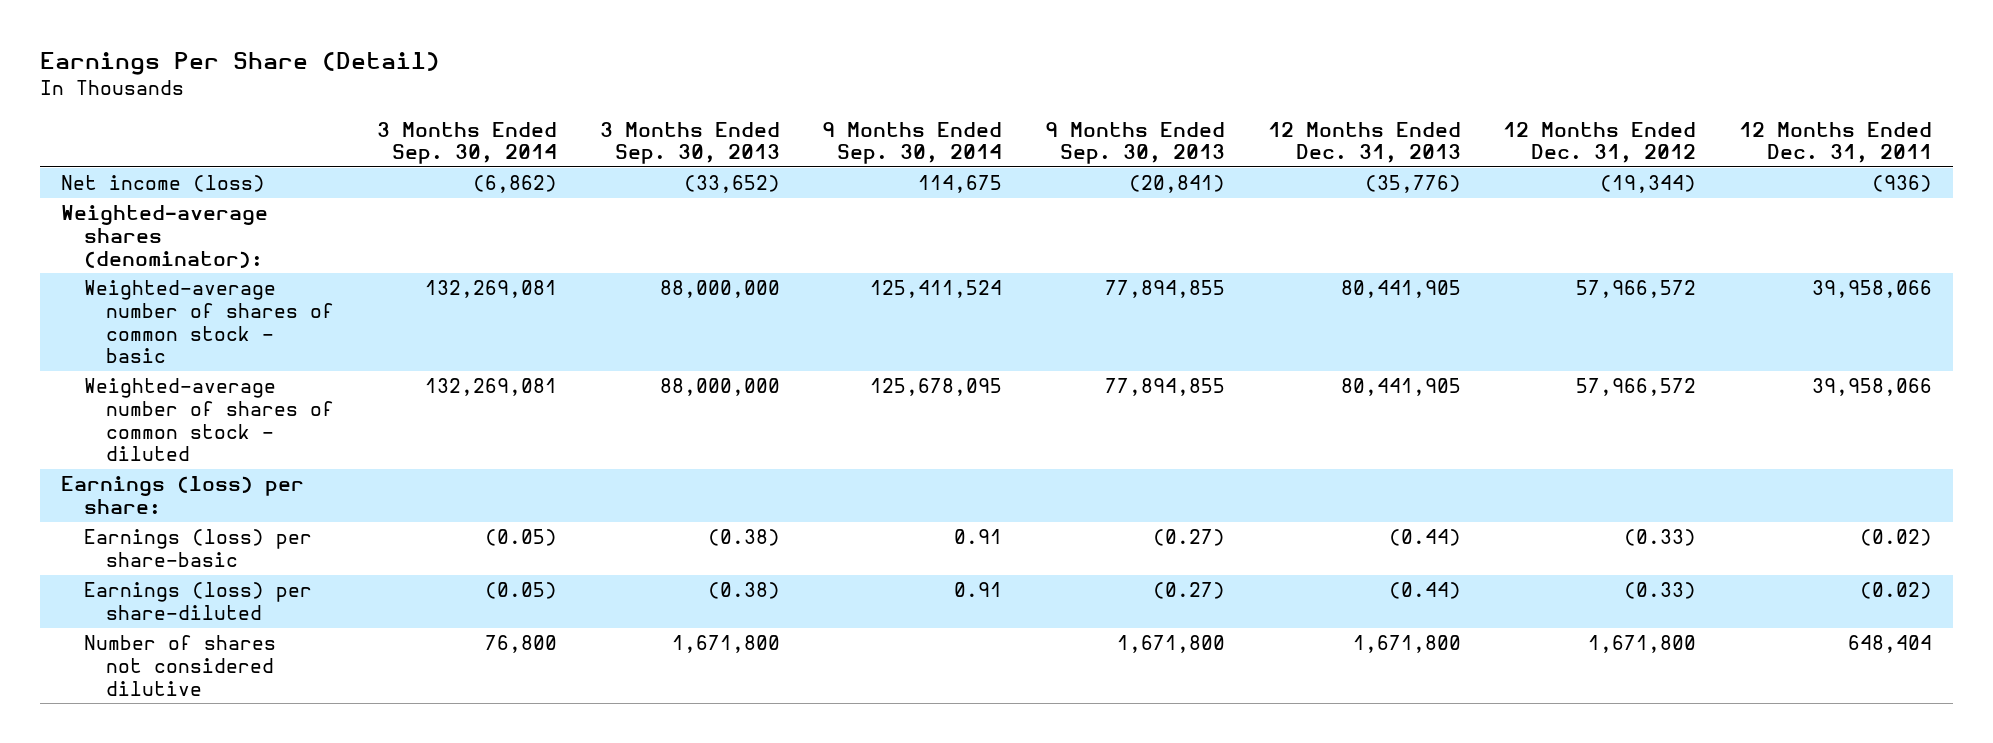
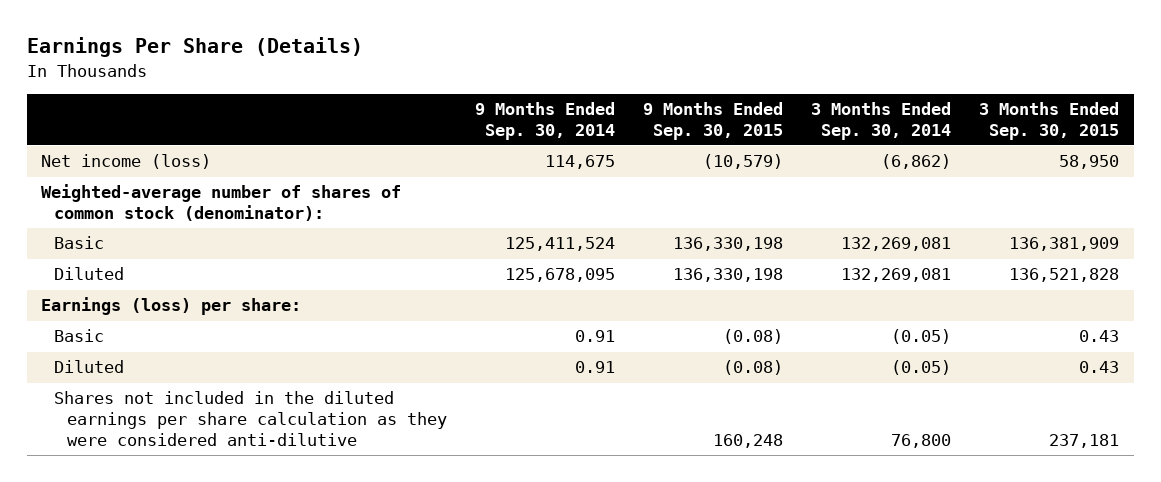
- Earnings Per Share (Detail)
+ Earnings Per Share (Details)
- | 3 Months Ended Sep. 30, 2014 | 3 Months Ended Sep. 30, 2013 | 9 Months Ended Sep. 30, 2014 | 9 Months Ended Sep. 30, 2013 | 12 Months Ended Dec. 31, 2013 | 12 Months Ended Dec. 31, 2012 | 12 Months Ended Dec. 31, 2011
+ | 9 Months Ended Sep. 30, 2014 | 9 Months Ended Sep. 30, 2015 | 3 Months Ended Sep. 30, 2014 | 3 Months Ended Sep. 30, 2015
- Weighted-average shares (denominator):
- Weighted-average number of shares of common stock - basic | 132,269,081 | 88,000,000 | 125,411,524 | 77,894,855 | 80,441,905 | 57,966,572 | 39,958,066
- Weighted-average number of shares of common stock - diluted | 132,269,081 | 88,000,000 | 125,678,095 | 77,894,855 | 80,441,905 | 57,966,572 | 39,958,066
+ Weighted-average number of shares of common stock (denominator):
+ Basic | 125,411,524 | 136,330,198 | 132,269,081 | 136,381,909
+ Diluted | 125,678,095 | 136,330,198 | 132,269,081 | 136,521,828
- Earnings (loss) per share-basic | (0.05) | (0.38) | 0.91 | (0.27) | (0.44) | (0.33) | (0.02)
- Earnings (loss) per share-diluted | (0.05) | (0.38) | 0.91 | (0.27) | (0.44) | (0.33) | (0.02)
- Number of shares not considered dilutive | 76,800 | 1,671,800 | | 1,671,800 | 1,671,800 | 1,671,800 | 648,404
+ Basic | 0.91 | (0.08) | (0.05) | 0.43
+ Diluted | 0.91 | (0.08) | (0.05) | 0.43
+ Shares not included in the diluted earnings per share calculation as they were considered anti-dilutive | | 160,248 | 76,800 | 237,181

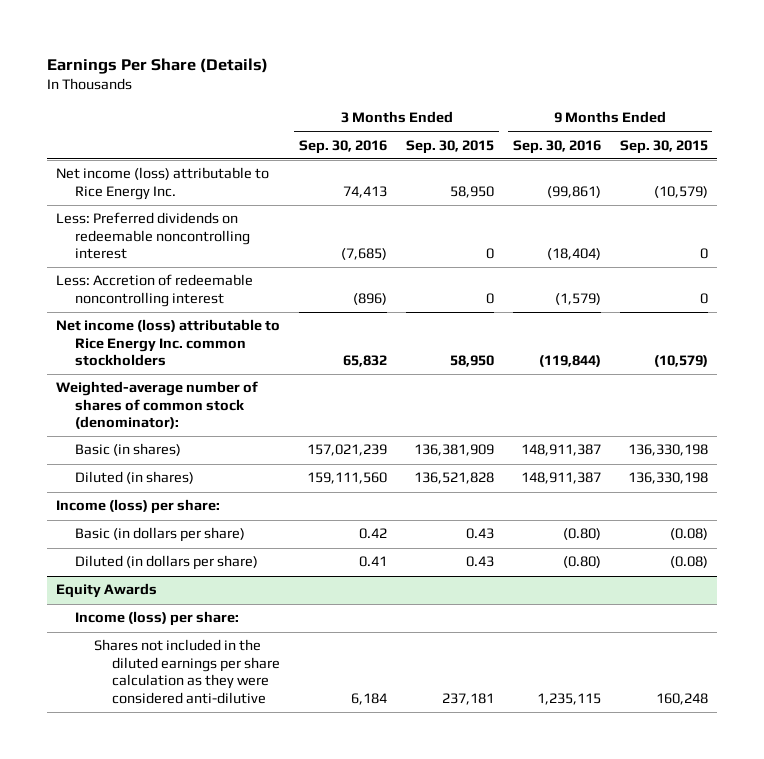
- | 9 Months Ended Sep. 30, 2014 | 9 Months Ended Sep. 30, 2015 | 3 Months Ended Sep. 30, 2014 | 3 Months Ended Sep. 30, 2015
+ | 3 Months Ended Sep. 30, 2016 | 3 Months Ended Sep. 30, 2015 | 9 Months Ended Sep. 30, 2016 | 9 Months Ended Sep. 30, 2015
- Net income (loss) | 114,675 | (10,579) | (6,862) | 58,950
+ Net income (loss) attributable to Rice Energy Inc. | 74,413 | 58,950 | (99,861) | (10,579)
+ Less: Preferred dividends on redeemable noncontrolling interest | (7,685) | 0 | (18,404) | 0
+ Less: Accretion of redeemable noncontrolling interest | (896) | 0 | (1,579) | 0
+ Net income (loss) attributable to Rice Energy Inc. common stockholders | 65,832 | 58,950 | (119,844) | (10,579)
- Basic | 125,411,524 | 136,330,198 | 132,269,081 | 136,381,909
- Diluted | 125,678,095 | 136,330,198 | 132,269,081 | 136,521,828
- Earnings (loss) per share:
- Basic | 0.91 | (0.08) | (0.05) | 0.43
- Diluted | 0.91 | (0.08) | (0.05) | 0.43
+ Basic (in shares) | 157,021,239 | 136,381,909 | 148,911,387 | 136,330,198
+ Diluted (in shares) | 159,111,560 | 136,521,828 | 148,911,387 | 136,330,198
+ Income (loss) per share:
+ Basic (in dollars per share) | 0.42 | 0.43 | (0.80) | (0.08)
+ Diluted (in dollars per share) | 0.41 | 0.43 | (0.80) | (0.08)
+ Equity Awards
+ Income (loss) per share:

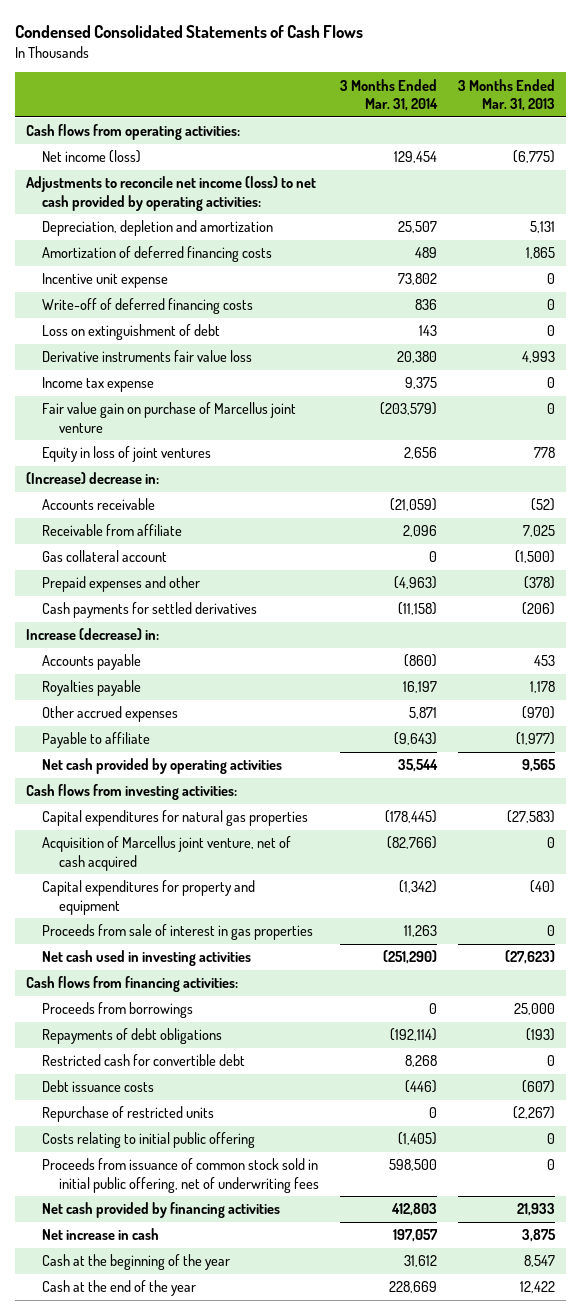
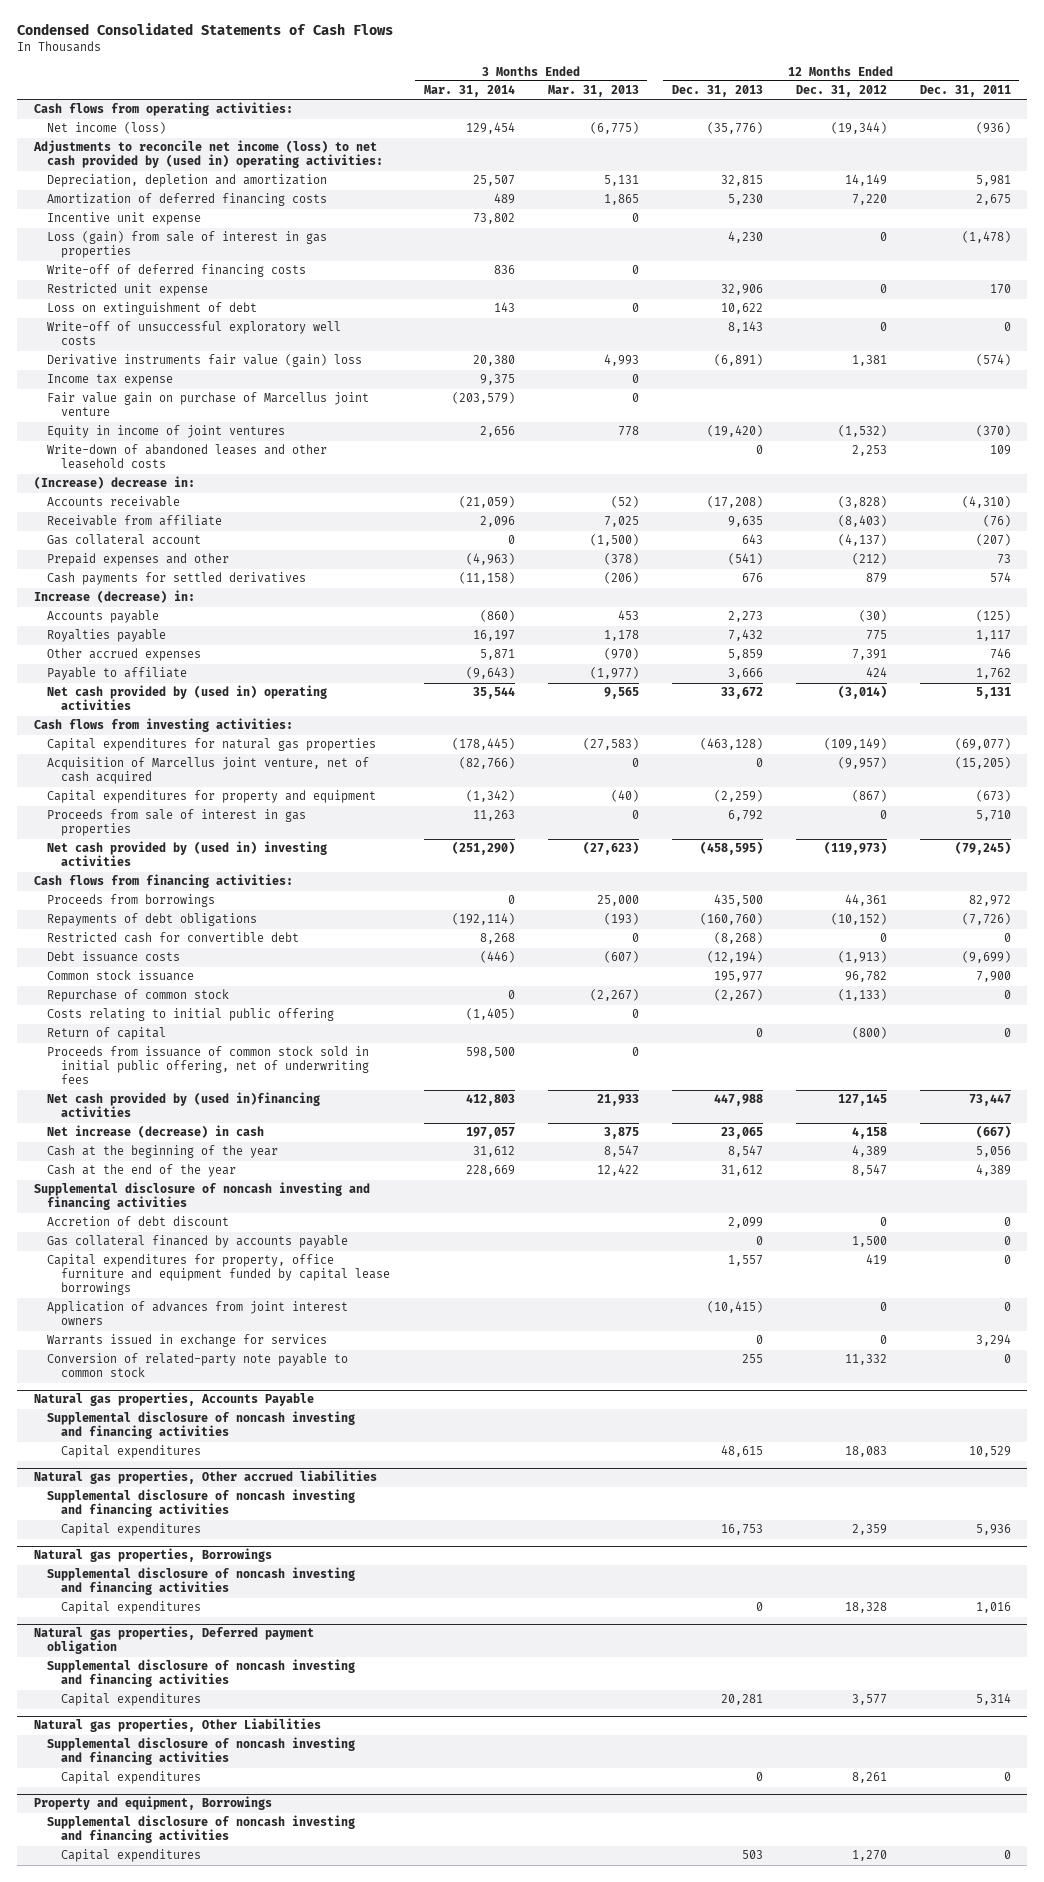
- | 3 Months Ended Mar. 31, 2014 | 3 Months Ended Mar. 31, 2013
+ | 3 Months Ended Mar. 31, 2014 | 3 Months Ended Mar. 31, 2013 | 12 Months Ended Dec. 31, 2013 | 12 Months Ended Dec. 31, 2012 | 12 Months Ended Dec. 31, 2011
- Adjustments to reconcile net income (loss) to net cash provided by operating activities:
+ Adjustments to reconcile net income (loss) to net cash provided by (used in) operating activities:
+ Loss (gain) from sale of interest in gas properties | | | 4,230 | 0 | (1,478)
+ Restricted unit expense | | | 32,906 | 0 | 170
- Derivative instruments fair value loss | 20,380 | 4,993
+ Write-off of unsuccessful exploratory well costs | | | 8,143 | 0 | 0
+ Derivative instruments fair value (gain) loss | 20,380 | 4,993 | (6,891) | 1,381 | (574)
- Equity in loss of joint ventures | 2,656 | 778
+ Equity in income of joint ventures | 2,656 | 778 | (19,420) | (1,532) | (370)
+ Write-down of abandoned leases and other leasehold costs | | | 0 | 2,253 | 109
- Net cash provided by operating activities | 35,544 | 9,565
+ Net cash provided by (used in) operating activities | 35,544 | 9,565 | 33,672 | (3,014) | 5,131
- Net cash used in investing activities | (251,290) | (27,623)
+ Net cash provided by (used in) investing activities | (251,290) | (27,623) | (458,595) | (119,973) | (79,245)
- Repurchase of restricted units | 0 | (2,267)
+ Common stock issuance | | | 195,977 | 96,782 | 7,900
+ Repurchase of common stock | 0 | (2,267) | (2,267) | (1,133) | 0
+ Return of capital | | | 0 | (800) | 0
- Net cash provided by financing activities | 412,803 | 21,933
- Net increase in cash | 197,057 | 3,875
+ Net cash provided by (used in)financing activities | 412,803 | 21,933 | 447,988 | 127,145 | 73,447
+ Net increase (decrease) in cash | 197,057 | 3,875 | 23,065 | 4,158 | (667)
+ Supplemental disclosure of noncash investing and financing activities
+ Accretion of debt discount | | | 2,099 | 0 | 0
+ Gas collateral financed by accounts payable | | | 0 | 1,500 | 0
+ Capital expenditures for property, office furniture and equipment funded by capital lease borrowings | | | 1,557 | 419 | 0
+ Application of advances from joint interest owners | | | (10,415) | 0 | 0
+ Warrants issued in exchange for services | | | 0 | 0 | 3,294
+ Conversion of related-party note payable to common stock | | | 255 | 11,332 | 0
+ Natural gas properties, Accounts Payable
+ Supplemental disclosure of noncash investing and financing activities
+ Capital expenditures | | | 48,615 | 18,083 | 10,529
+ Natural gas properties, Other accrued liabilities
+ Supplemental disclosure of noncash investing and financing activities
+ Capital expenditures | | | 16,753 | 2,359 | 5,936
+ Natural gas properties, Borrowings
+ Supplemental disclosure of noncash investing and financing activities
+ Capital expenditures | | | 0 | 18,328 | 1,016
+ Natural gas properties, Deferred payment obligation
+ Supplemental disclosure of noncash investing and financing activities
+ Capital expenditures | | | 20,281 | 3,577 | 5,314
+ Natural gas properties, Other Liabilities
+ Supplemental disclosure of noncash investing and financing activities
+ Capital expenditures | | | 0 | 8,261 | 0
+ Property and equipment, Borrowings
+ Supplemental disclosure of noncash investing and financing activities
+ Capital expenditures | | | 503 | 1,270 | 0

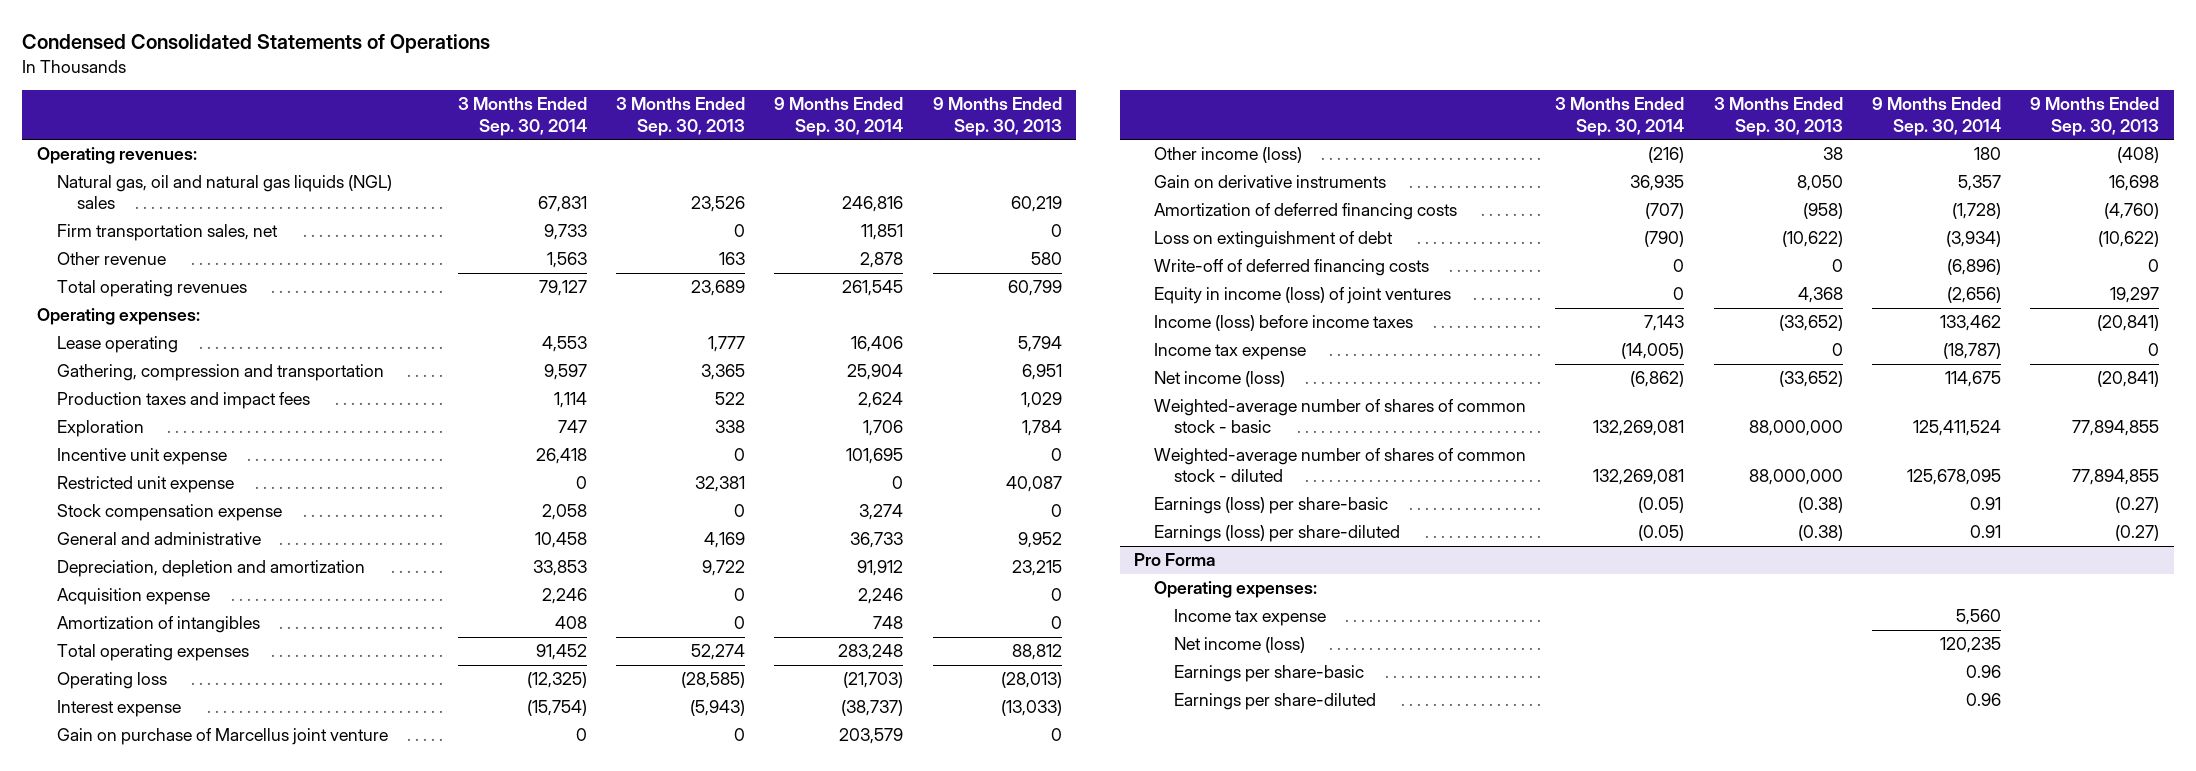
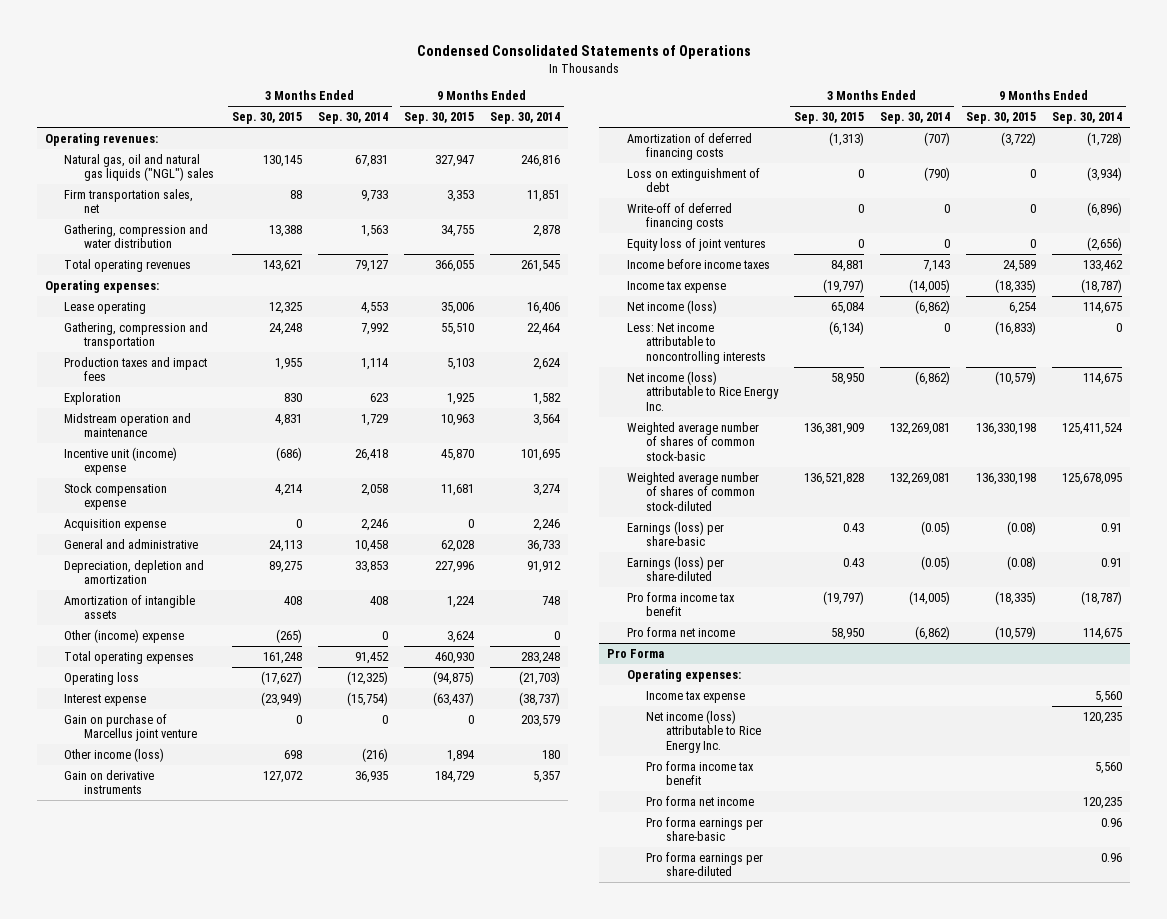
- | 3 Months Ended Sep. 30, 2014 | 3 Months Ended Sep. 30, 2013 | 9 Months Ended Sep. 30, 2014 | 9 Months Ended Sep. 30, 2013
+ | 3 Months Ended Sep. 30, 2015 | 3 Months Ended Sep. 30, 2014 | 9 Months Ended Sep. 30, 2015 | 9 Months Ended Sep. 30, 2014
- Natural gas, oil and natural gas liquids (NGL) sales | 67,831 | 23,526 | 246,816 | 60,219
+ Natural gas, oil and natural gas liquids ("NGL") sales | 130,145 | 67,831 | 327,947 | 246,816
- Other revenue | 1,563 | 163 | 2,878 | 580
+ Gathering, compression and water distribution | 13,388 | 1,563 | 34,755 | 2,878
- Gathering, compression and transportation | 9,597 | 3,365 | 25,904 | 6,951
+ Gathering, compression and transportation | 24,248 | 7,992 | 55,510 | 22,464
- Exploration | 747 | 338 | 1,706 | 1,784
- Incentive unit expense | 26,418 | 0 | 101,695 | 0
- Restricted unit expense | 0 | 32,381 | 0 | 40,087
+ Exploration | 830 | 623 | 1,925 | 1,582
+ Midstream operation and maintenance | 4,831 | 1,729 | 10,963 | 3,564
+ Incentive unit (income) expense | (686) | 26,418 | 45,870 | 101,695
moved up: Acquisition expense | 0 | 2,246 | 0 | 2,246
- Amortization of intangibles | 408 | 0 | 748 | 0
+ Amortization of intangible assets | 408 | 408 | 1,224 | 748
+ Other (income) expense | (265) | 0 | 3,624 | 0
- Equity in income (loss) of joint ventures | 0 | 4,368 | (2,656) | 19,297
- Income (loss) before income taxes | 7,143 | (33,652) | 133,462 | (20,841)
+ Equity loss of joint ventures | 0 | 0 | 0 | (2,656)
+ Income before income taxes | 84,881 | 7,143 | 24,589 | 133,462
- Weighted-average number of shares of common stock - basic | 132,269,081 | 88,000,000 | 125,411,524 | 77,894,855
- Weighted-average number of shares of common stock - diluted | 132,269,081 | 88,000,000 | 125,678,095 | 77,894,855
+ Less: Net income attributable to noncontrolling interests | (6,134) | 0 | (16,833) | 0
+ Net income (loss) attributable to Rice Energy Inc. | 58,950 | (6,862) | (10,579) | 114,675
+ Weighted average number of shares of common stock-basic | 136,381,909 | 132,269,081 | 136,330,198 | 125,411,524
+ Weighted average number of shares of common stock-diluted | 136,521,828 | 132,269,081 | 136,330,198 | 125,678,095
+ Pro forma income tax benefit | (19,797) | (14,005) | (18,335) | (18,787)
+ Pro forma net income | 58,950 | (6,862) | (10,579) | 114,675
@ Pro Forma
- Net income (loss) | | | 120,235 |
- Earnings per share-basic | | | 0.96 |
- Earnings per share-diluted | | | 0.96 |
+ Net income (loss) attributable to Rice Energy Inc. | | | | 120,235
+ Pro forma income tax benefit | | | | 5,560
+ Pro forma net income | | | | 120,235
+ Pro forma earnings per share-basic | | | | 0.96
+ Pro forma earnings per share-diluted | | | | 0.96

